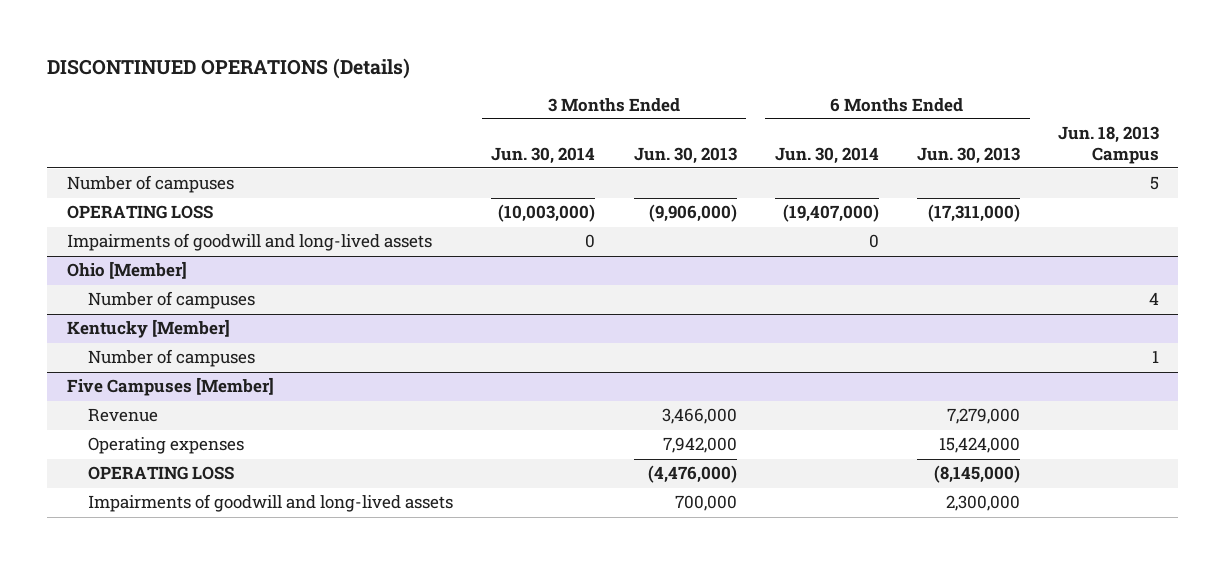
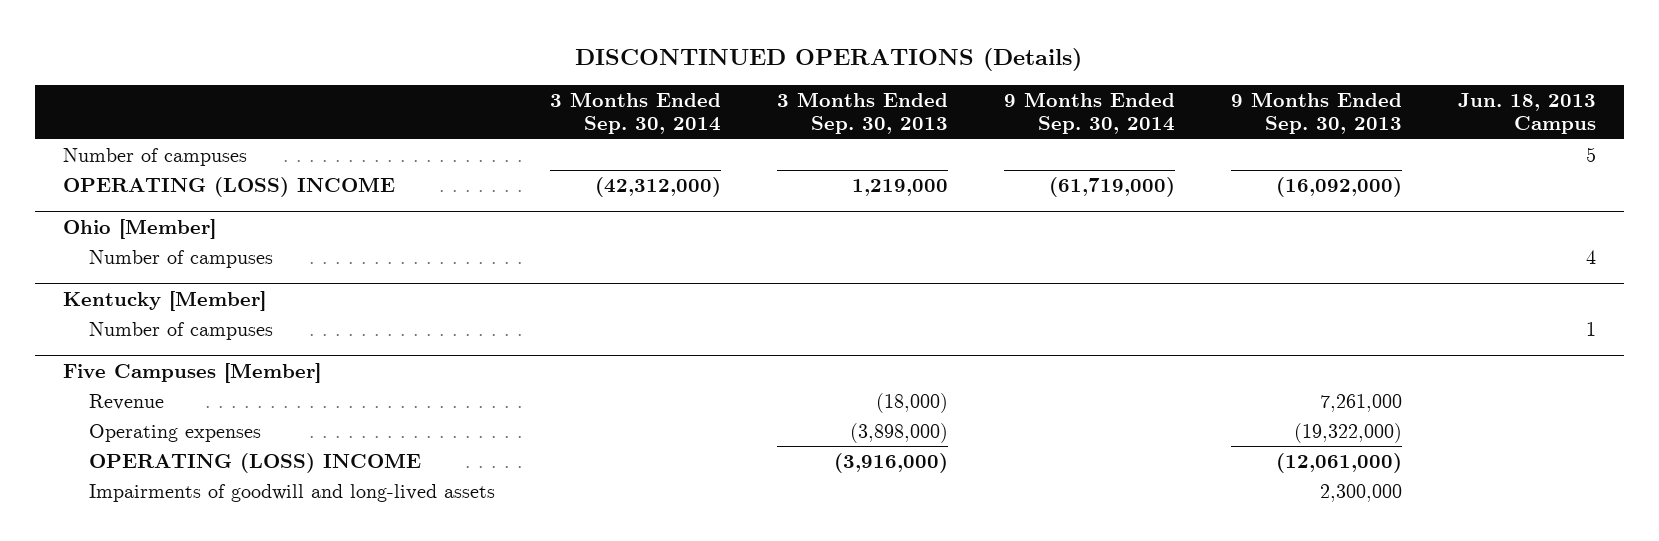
- | 3 Months Ended Jun. 30, 2014 | 3 Months Ended Jun. 30, 2013 | 6 Months Ended Jun. 30, 2014 | 6 Months Ended Jun. 30, 2013 | Jun. 18, 2013 Campus
+ | 3 Months Ended Sep. 30, 2014 | 3 Months Ended Sep. 30, 2013 | 9 Months Ended Sep. 30, 2014 | 9 Months Ended Sep. 30, 2013 | Jun. 18, 2013 Campus
- OPERATING LOSS | (10,003,000) | (9,906,000) | (19,407,000) | (17,311,000) |
- Impairments of goodwill and long-lived assets | 0 | | 0 | |
+ OPERATING (LOSS) INCOME | (42,312,000) | 1,219,000 | (61,719,000) | (16,092,000) |
@ Five Campuses [Member]
- OPERATING LOSS | | (4,476,000) | | (8,145,000) |
+ OPERATING (LOSS) INCOME | | (3,916,000) | | (12,061,000) |

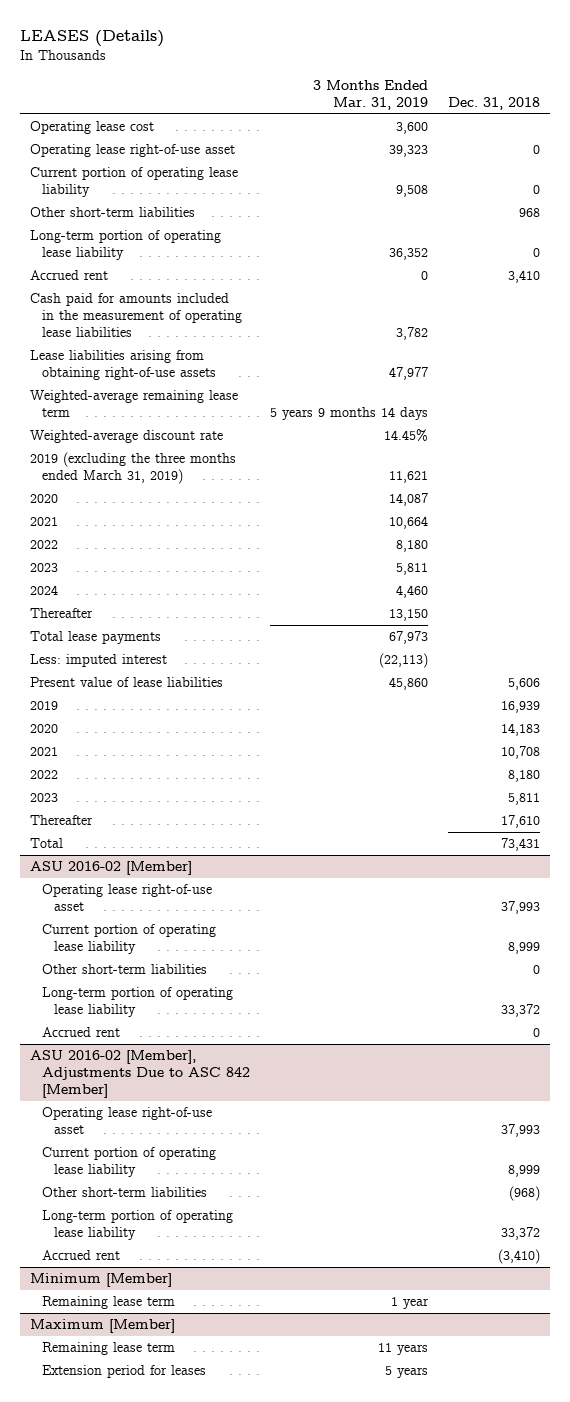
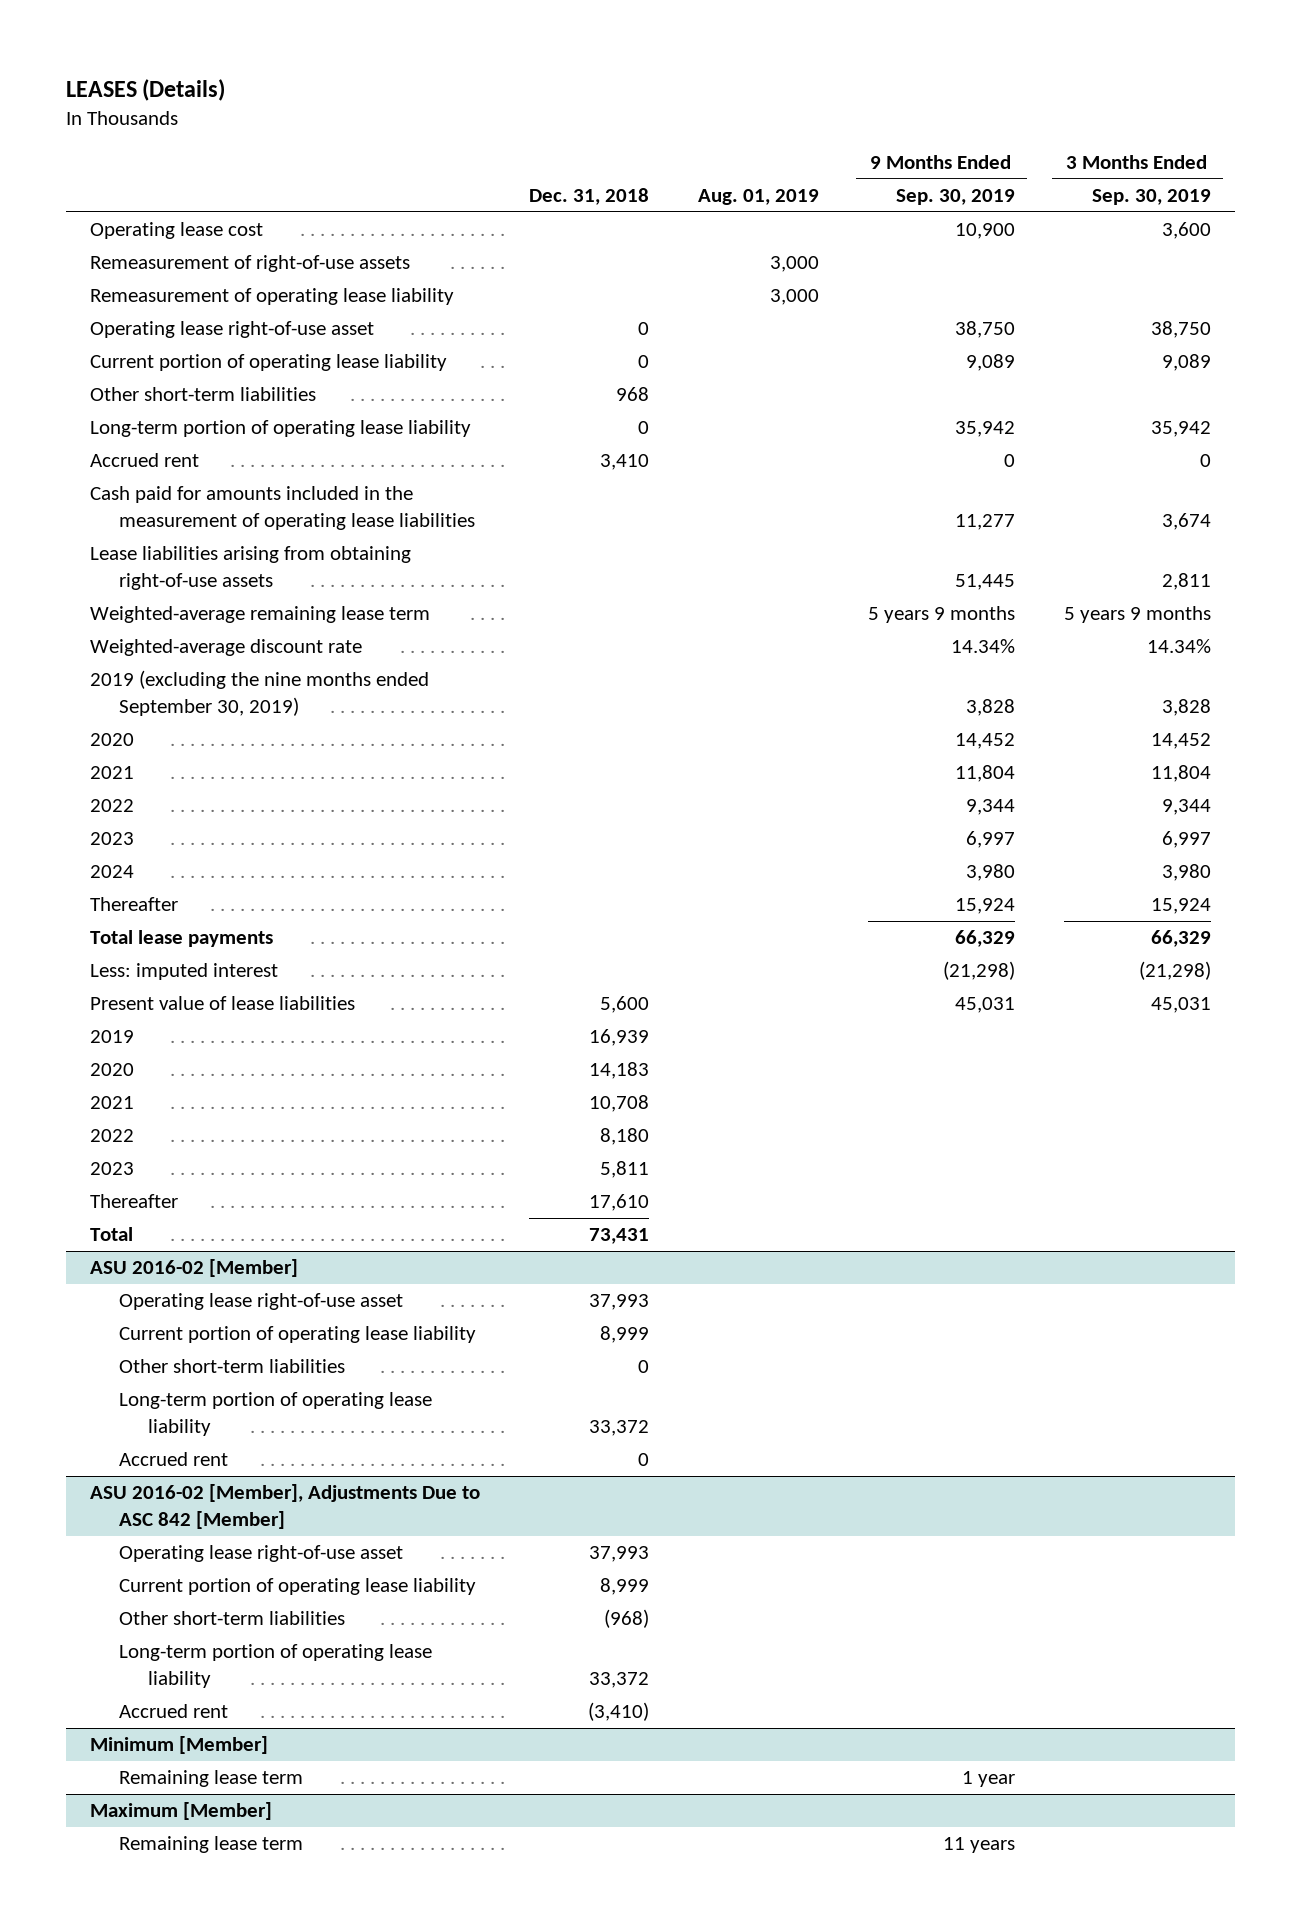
- | 3 Months Ended Mar. 31, 2019 | Dec. 31, 2018
+ | Dec. 31, 2018 | Aug. 01, 2019 | 9 Months Ended Sep. 30, 2019 | 3 Months Ended Sep. 30, 2019
+ Remeasurement of right-of-use assets | | 3,000 | |
+ Remeasurement of operating lease liability | | 3,000 | |
- 2019 (excluding the three months ended March 31, 2019) | 11,621 |
+ 2019 (excluding the nine months ended September 30, 2019) | | | 3,828 | 3,828
- Present value of lease liabilities | 45,860 | 5,606
+ Present value of lease liabilities | 5,600 | | 45,031 | 45,031
@ Maximum [Member]
- Extension period for leases | 5 years |

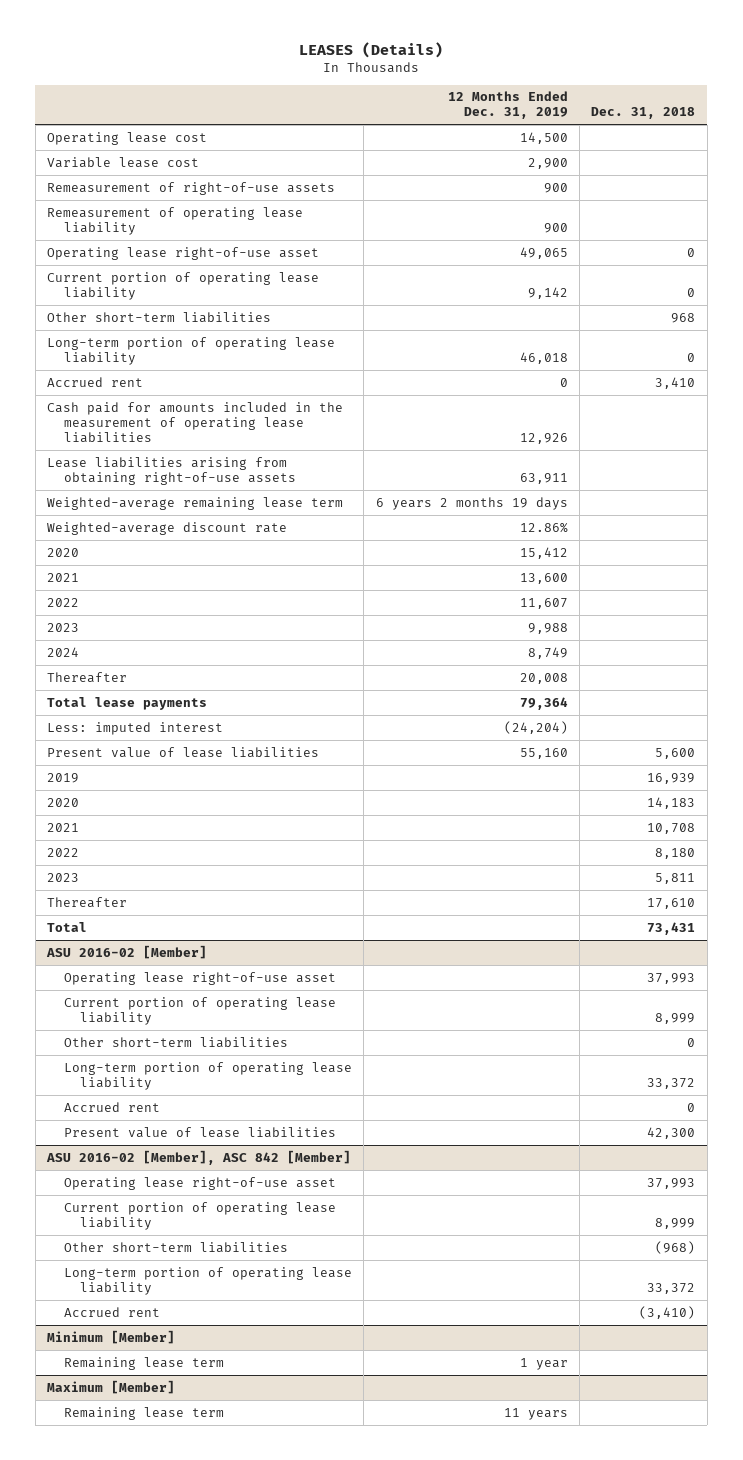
- | Dec. 31, 2018 | Aug. 01, 2019 | 9 Months Ended Sep. 30, 2019 | 3 Months Ended Sep. 30, 2019
+ | 12 Months Ended Dec. 31, 2019 | Dec. 31, 2018
+ Variable lease cost | 2,900 |
- 2019 (excluding the nine months ended September 30, 2019) | | | 3,828 | 3,828
- ASU 2016-02 [Member], Adjustments Due to ASC 842 [Member]
@ ASU 2016-02 [Member]
+ Present value of lease liabilities | | 42,300
+ ASU 2016-02 [Member], ASC 842 [Member]

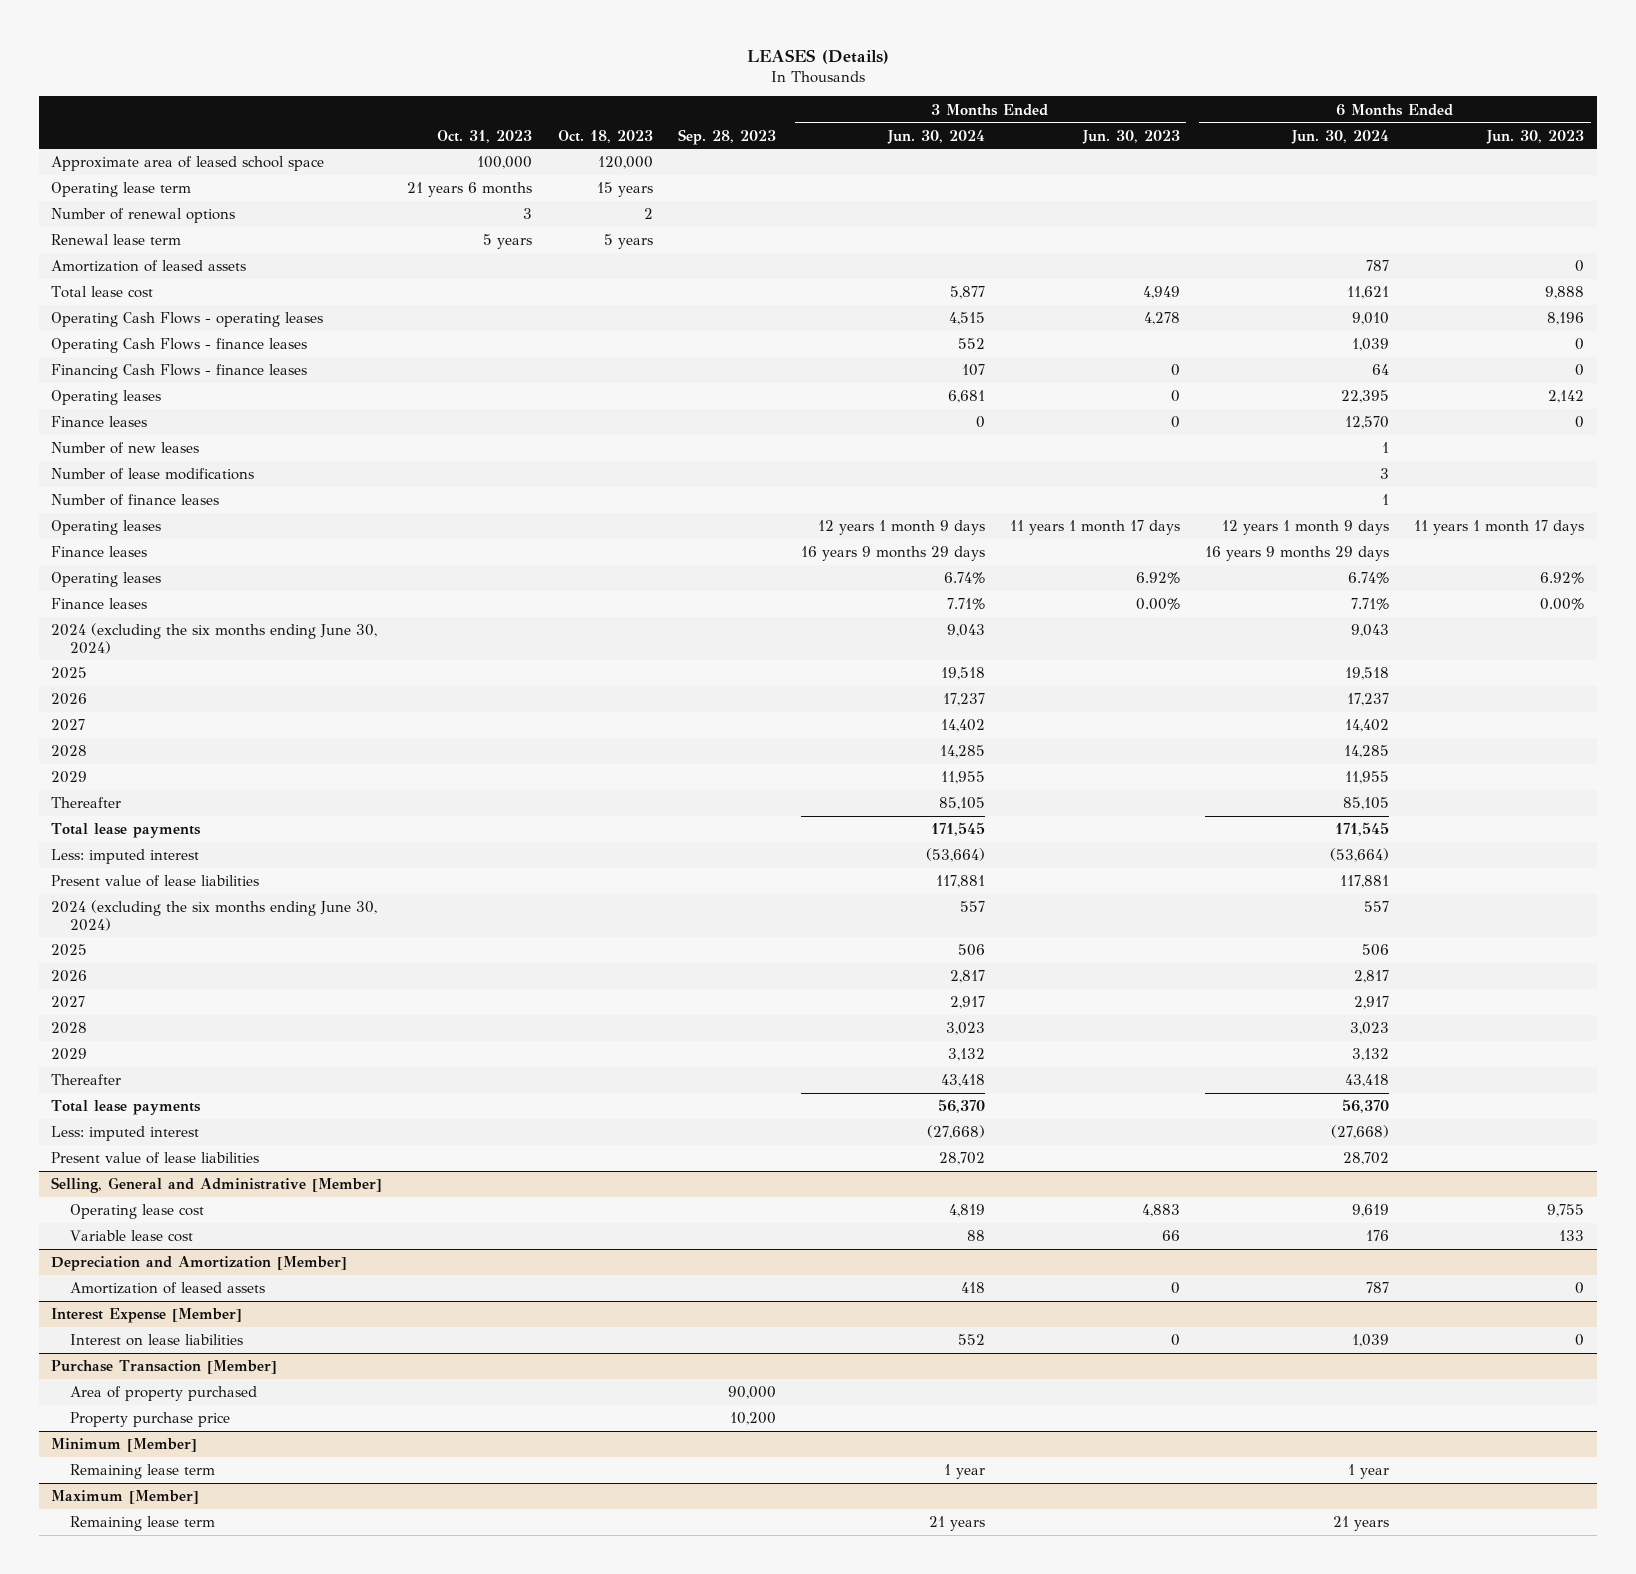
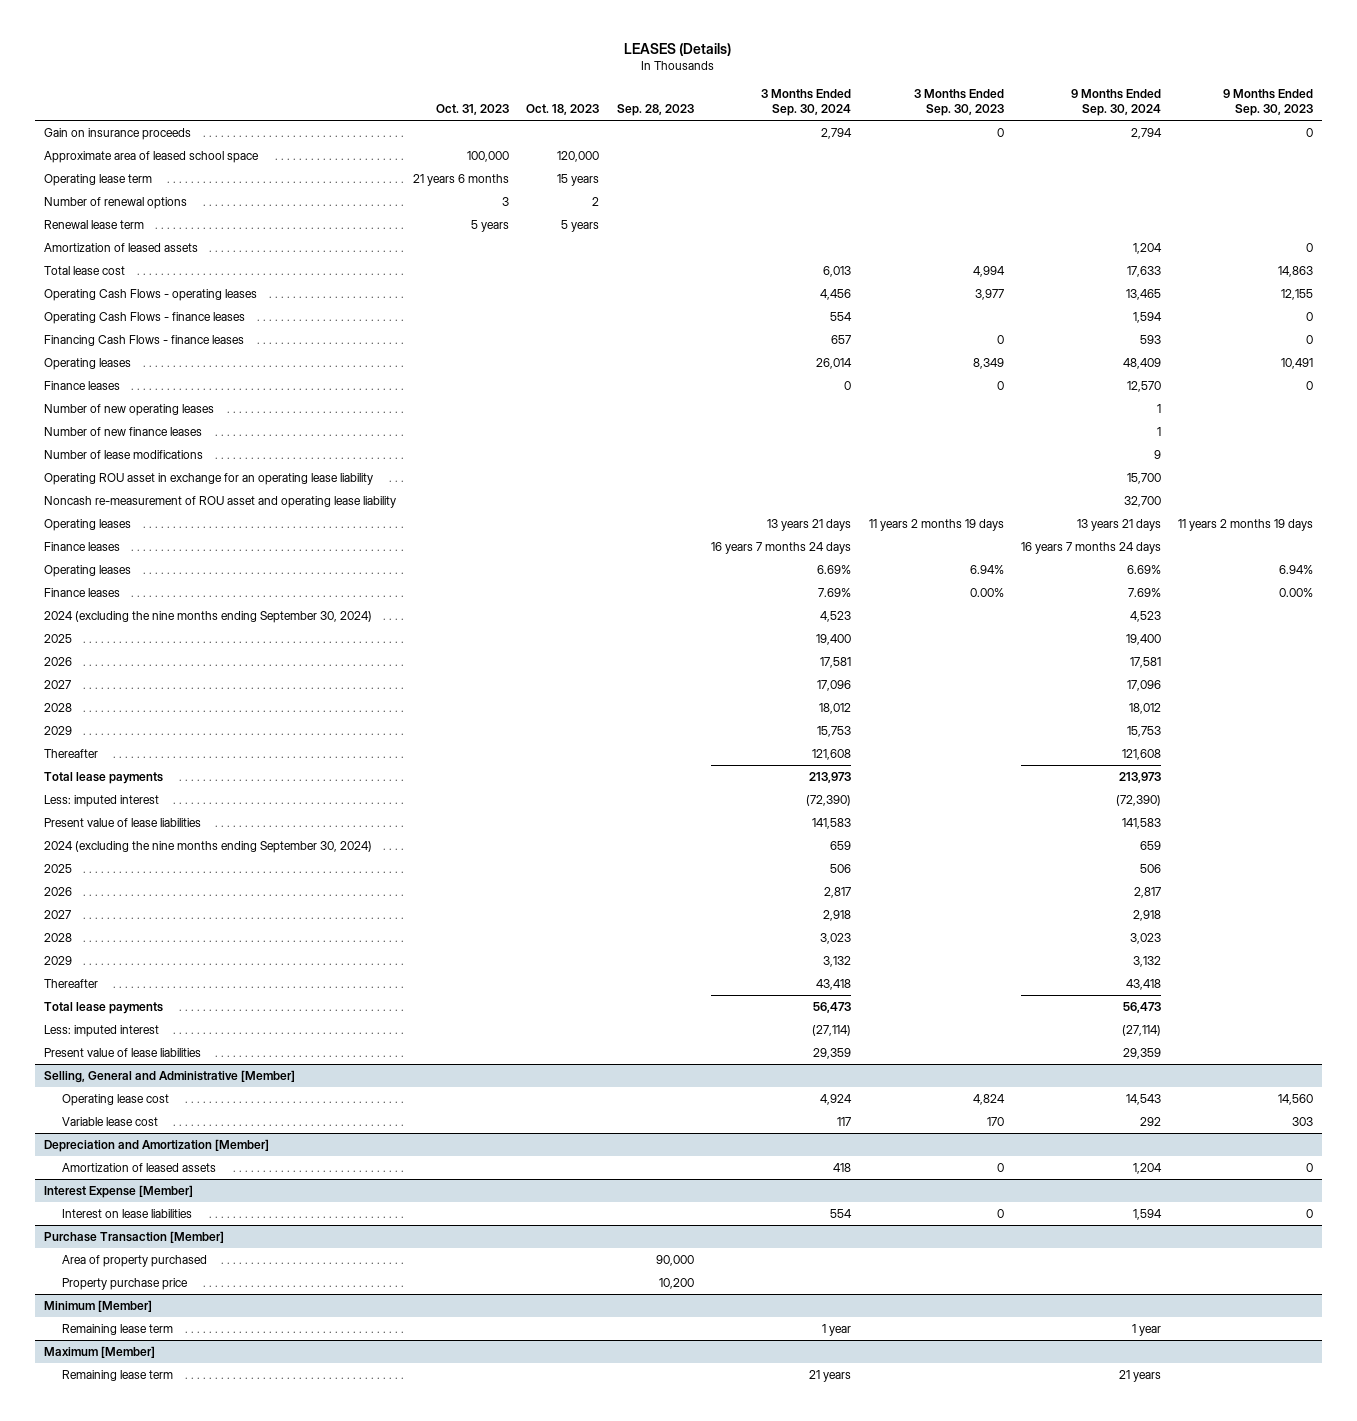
- | Oct. 31, 2023 | Oct. 18, 2023 | Sep. 28, 2023 | 3 Months Ended Jun. 30, 2024 | 3 Months Ended Jun. 30, 2023 | 6 Months Ended Jun. 30, 2024 | 6 Months Ended Jun. 30, 2023
+ | Oct. 31, 2023 | Oct. 18, 2023 | Sep. 28, 2023 | 3 Months Ended Sep. 30, 2024 | 3 Months Ended Sep. 30, 2023 | 9 Months Ended Sep. 30, 2024 | 9 Months Ended Sep. 30, 2023
+ Gain on insurance proceeds | | | | 2,794 | 0 | 2,794 | 0
- Number of new leases | | | | | | 1 |
+ Number of new operating leases | | | | | | 1 |
+ Number of new finance leases | | | | | | 1 |
- Number of finance leases | | | | | | 1 |
+ Operating ROU asset in exchange for an operating lease liability | | | | | | 15,700 |
+ Noncash re-measurement of ROU asset and operating lease liability | | | | | | 32,700 |
- 2024 (excluding the six months ending June 30, 2024) | | | | 9,043 | | 9,043 |
+ 2024 (excluding the nine months ending September 30, 2024) | | | | 4,523 | | 4,523 |
- 2024 (excluding the six months ending June 30, 2024) | | | | 557 | | 557 |
+ 2024 (excluding the nine months ending September 30, 2024) | | | | 659 | | 659 |

